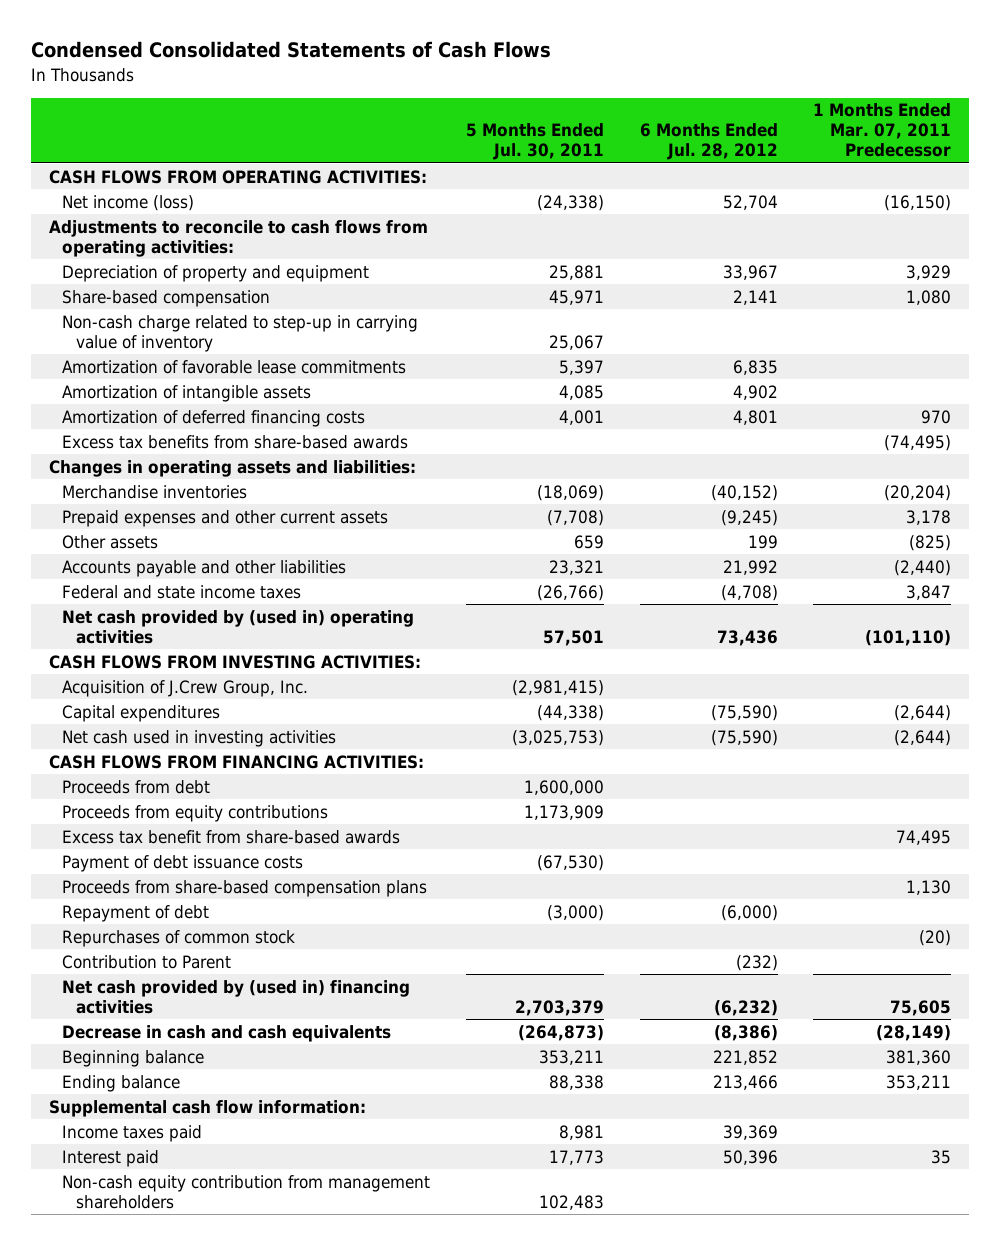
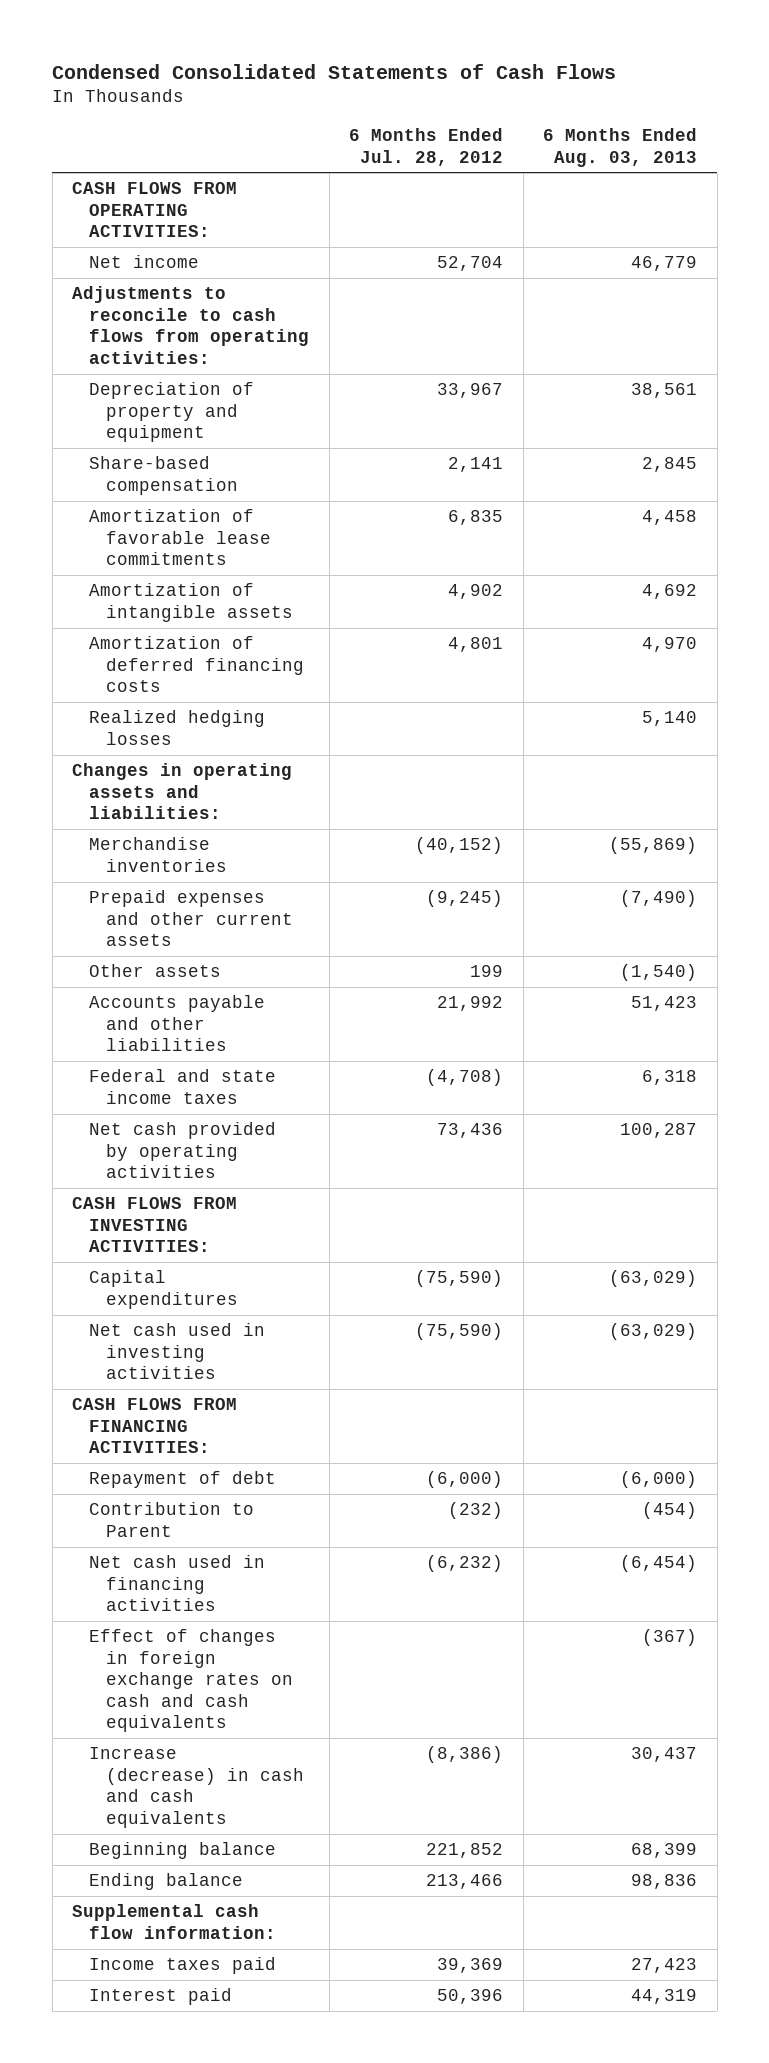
- | 5 Months Ended Jul. 30, 2011 | 6 Months Ended Jul. 28, 2012 | 1 Months Ended Mar. 07, 2011 Predecessor
+ | 6 Months Ended Jul. 28, 2012 | 6 Months Ended Aug. 03, 2013
- Net income (loss) | (24,338) | 52,704 | (16,150)
+ Net income | 52,704 | 46,779
- Non-cash charge related to step-up in carrying value of inventory | 25,067 | |
- Excess tax benefits from share-based awards | | | (74,495)
+ Realized hedging losses | | 5,140
- Net cash provided by (used in) operating activities | 57,501 | 73,436 | (101,110)
+ Net cash provided by operating activities | 73,436 | 100,287
- Acquisition of J.Crew Group, Inc. | (2,981,415) | |
- Proceeds from debt | 1,600,000 | |
- Proceeds from equity contributions | 1,173,909 | |
- Excess tax benefit from share-based awards | | | 74,495
- Payment of debt issuance costs | (67,530) | |
- Proceeds from share-based compensation plans | | | 1,130
- Repurchases of common stock | | | (20)
- Net cash provided by (used in) financing activities | 2,703,379 | (6,232) | 75,605
- Decrease in cash and cash equivalents | (264,873) | (8,386) | (28,149)
+ Net cash used in financing activities | (6,232) | (6,454)
+ Effect of changes in foreign exchange rates on cash and cash equivalents | | (367)
+ Increase (decrease) in cash and cash equivalents | (8,386) | 30,437
- Non-cash equity contribution from management shareholders | 102,483 | |

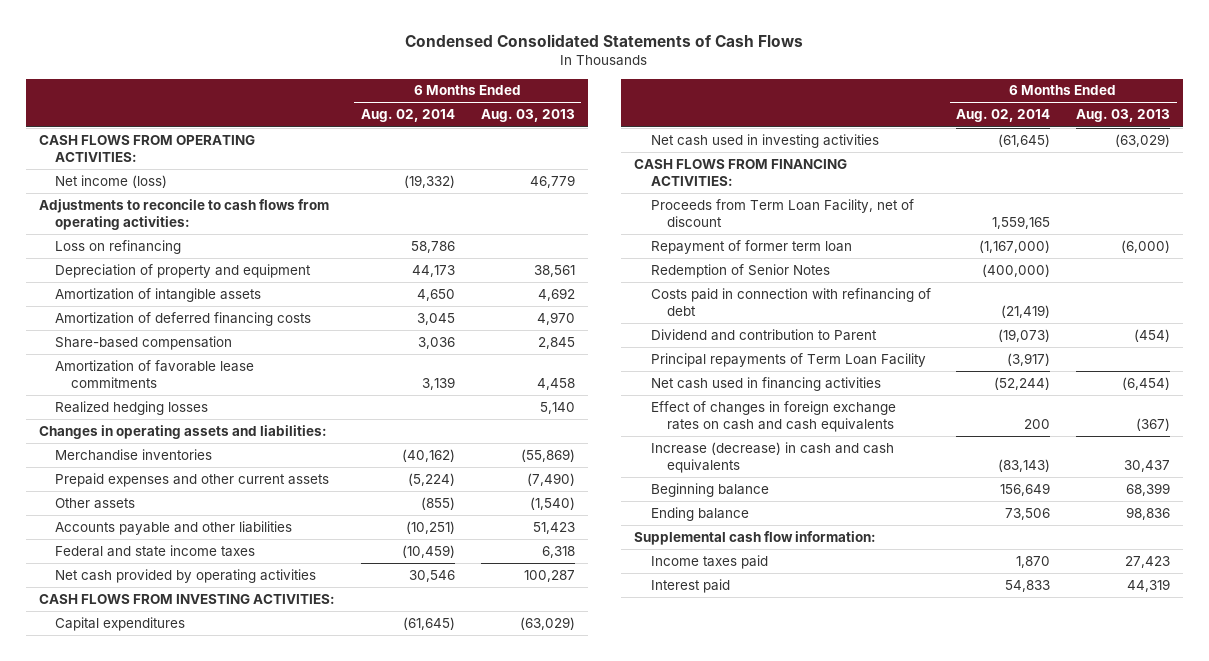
- | 6 Months Ended Jul. 28, 2012 | 6 Months Ended Aug. 03, 2013
+ | 6 Months Ended Aug. 02, 2014 | 6 Months Ended Aug. 03, 2013
- Net income | 52,704 | 46,779
+ Net income (loss) | (19,332) | 46,779
+ Loss on refinancing | 58,786 |
moved down: Share-based compensation | 3,036 | 2,845
moved down: Amortization of favorable lease commitments | 3,139 | 4,458
- Repayment of debt | (6,000) | (6,000)
- Contribution to Parent | (232) | (454)
+ Proceeds from Term Loan Facility, net of discount | 1,559,165 |
+ Repayment of former term loan | (1,167,000) | (6,000)
+ Redemption of Senior Notes | (400,000) |
+ Costs paid in connection with refinancing of debt | (21,419) |
+ Dividend and contribution to Parent | (19,073) | (454)
+ Principal repayments of Term Loan Facility | (3,917) |

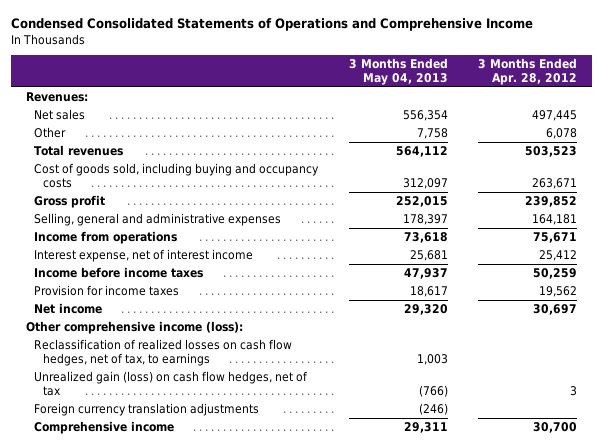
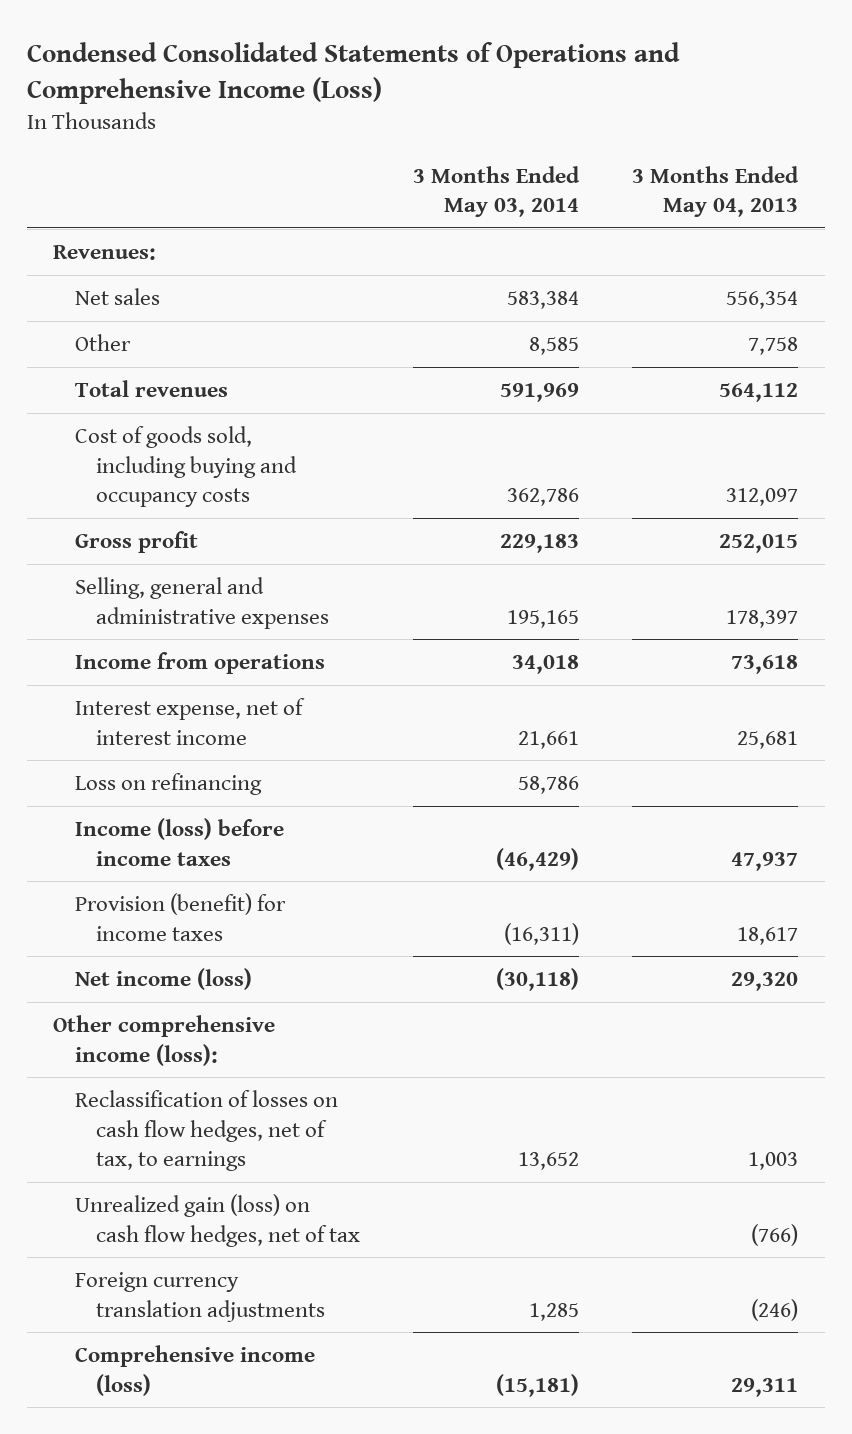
- Condensed Consolidated Statements of Operations and Comprehensive Income
+ Condensed Consolidated Statements of Operations and Comprehensive Income (Loss)
- | 3 Months Ended May 04, 2013 | 3 Months Ended Apr. 28, 2012
+ | 3 Months Ended May 03, 2014 | 3 Months Ended May 04, 2013
- Income before income taxes | 47,937 | 50,259
- Provision for income taxes | 18,617 | 19,562
- Net income | 29,320 | 30,697
+ Loss on refinancing | 58,786 |
+ Income (loss) before income taxes | (46,429) | 47,937
+ Provision (benefit) for income taxes | (16,311) | 18,617
+ Net income (loss) | (30,118) | 29,320
- Reclassification of realized losses on cash flow hedges, net of tax, to earnings | 1,003 |
+ Reclassification of losses on cash flow hedges, net of tax, to earnings | 13,652 | 1,003
- Comprehensive income | 29,311 | 30,700
+ Comprehensive income (loss) | (15,181) | 29,311

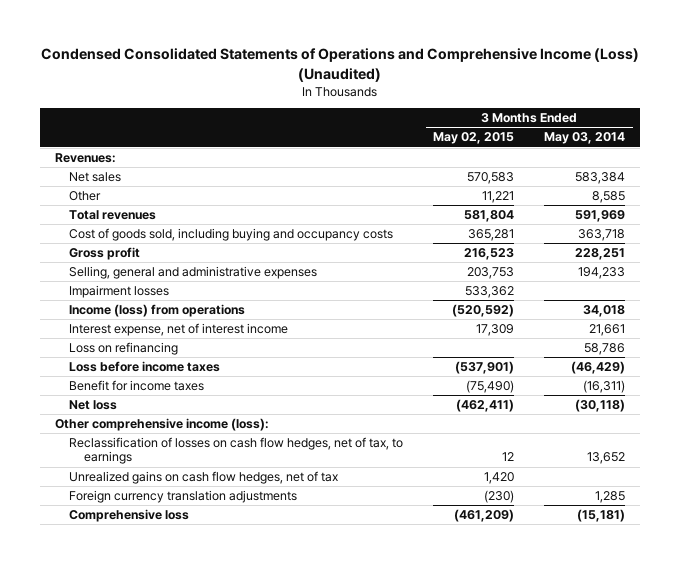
- Condensed Consolidated Statements of Operations and Comprehensive Income (Loss)
+ Condensed Consolidated Statements of Operations and Comprehensive Income (Loss) (Unaudited)
- | 3 Months Ended May 03, 2014 | 3 Months Ended May 04, 2013
+ | 3 Months Ended May 02, 2015 | 3 Months Ended May 03, 2014
- Cost of goods sold, including buying and occupancy costs | 362,786 | 312,097
- Gross profit | 229,183 | 252,015
- Selling, general and administrative expenses | 195,165 | 178,397
- Income from operations | 34,018 | 73,618
+ Cost of goods sold, including buying and occupancy costs | 365,281 | 363,718
+ Gross profit | 216,523 | 228,251
+ Selling, general and administrative expenses | 203,753 | 194,233
+ Impairment losses | 533,362 |
+ Income (loss) from operations | (520,592) | 34,018
- Income (loss) before income taxes | (46,429) | 47,937
- Provision (benefit) for income taxes | (16,311) | 18,617
- Net income (loss) | (30,118) | 29,320
+ Loss before income taxes | (537,901) | (46,429)
+ Benefit for income taxes | (75,490) | (16,311)
+ Net loss | (462,411) | (30,118)
- Unrealized gain (loss) on cash flow hedges, net of tax | | (766)
+ Unrealized gains on cash flow hedges, net of tax | 1,420 |
- Comprehensive income (loss) | (15,181) | 29,311
+ Comprehensive loss | (461,209) | (15,181)

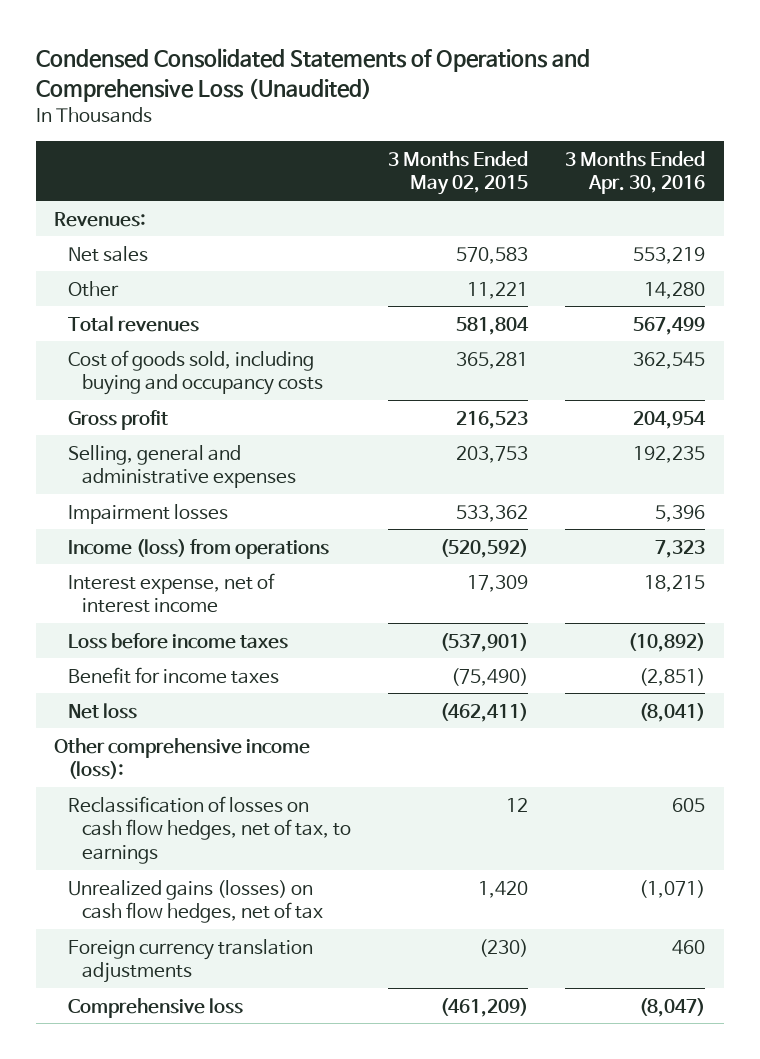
- Condensed Consolidated Statements of Operations and Comprehensive Income (Loss) (Unaudited)
+ Condensed Consolidated Statements of Operations and Comprehensive Loss (Unaudited)
- | 3 Months Ended May 02, 2015 | 3 Months Ended May 03, 2014
+ | 3 Months Ended May 02, 2015 | 3 Months Ended Apr. 30, 2016
- Loss on refinancing | | 58,786
- Unrealized gains on cash flow hedges, net of tax | 1,420 |
+ Unrealized gains (losses) on cash flow hedges, net of tax | 1,420 | (1,071)

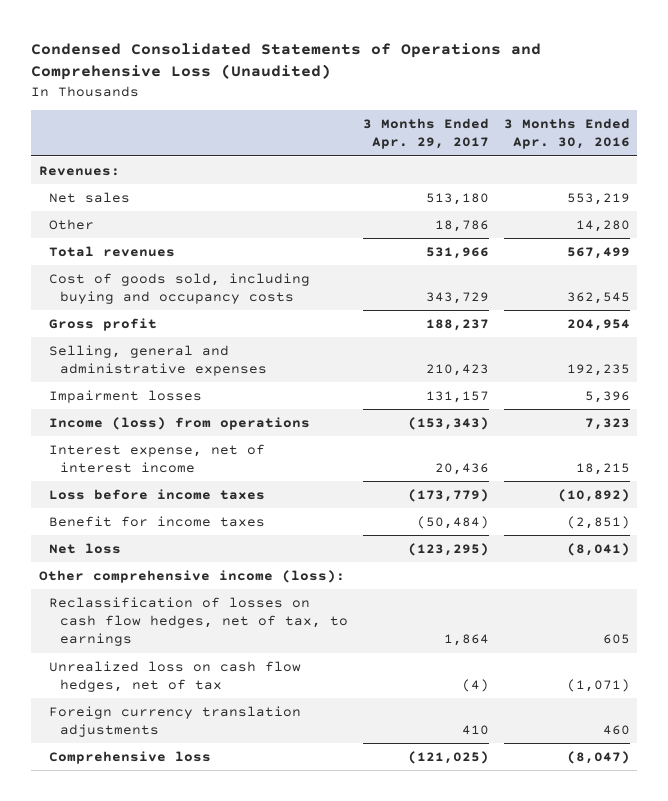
- | 3 Months Ended May 02, 2015 | 3 Months Ended Apr. 30, 2016
+ | 3 Months Ended Apr. 29, 2017 | 3 Months Ended Apr. 30, 2016
- Unrealized gains (losses) on cash flow hedges, net of tax | 1,420 | (1,071)
+ Unrealized loss on cash flow hedges, net of tax | (4) | (1,071)

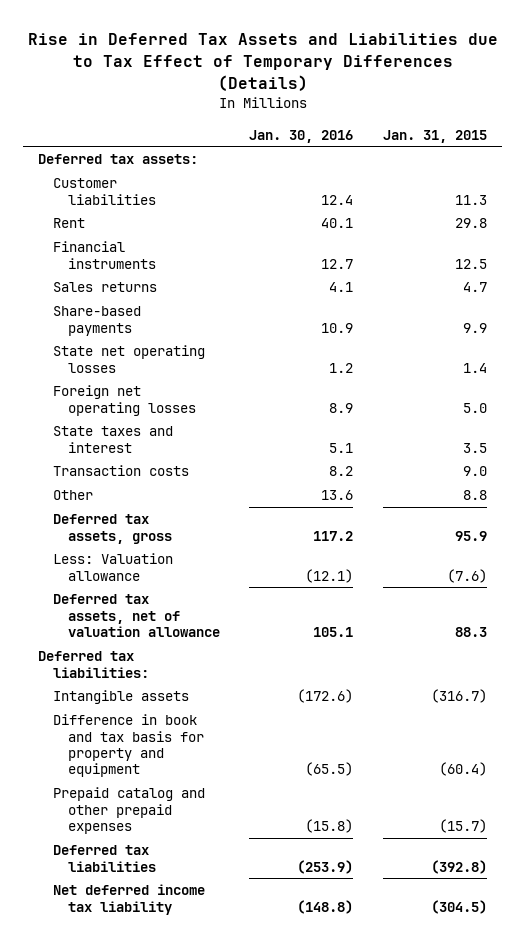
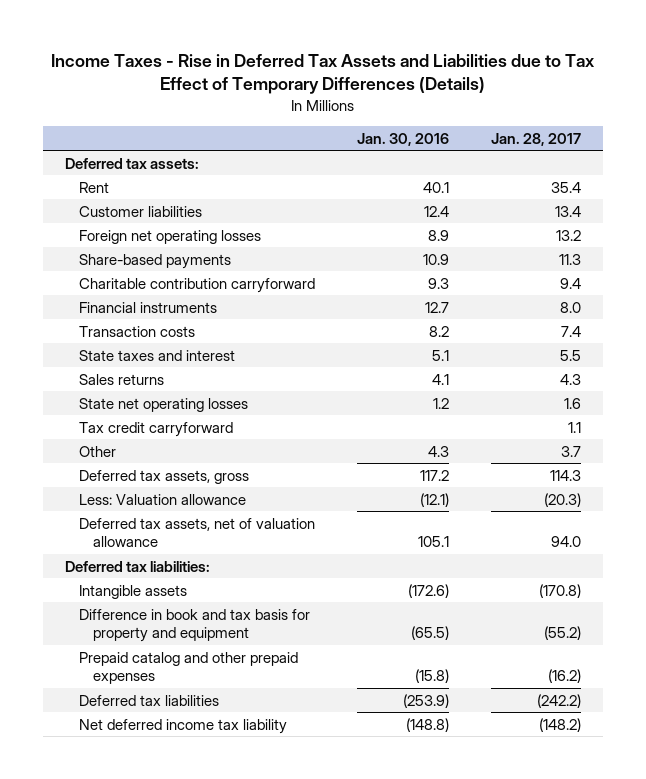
- Rise in Deferred Tax Assets and Liabilities due to Tax Effect of Temporary Differences (Details)
+ Income Taxes - Rise in Deferred Tax Assets and Liabilities due to Tax Effect of Temporary Differences (Details)
- | Jan. 30, 2016 | Jan. 31, 2015
+ | Jan. 30, 2016 | Jan. 28, 2017
moved down: Customer liabilities | 12.4 | 13.4
moved up: Foreign net operating losses | 8.9 | 13.2
moved up: Share-based payments | 10.9 | 11.3
+ Charitable contribution carryforward | 9.3 | 9.4
moved up: Transaction costs | 8.2 | 7.4
moved up: State taxes and interest | 5.1 | 5.5
- Other | 13.6 | 8.8
+ Tax credit carryforward | | 1.1
+ Other | 4.3 | 3.7

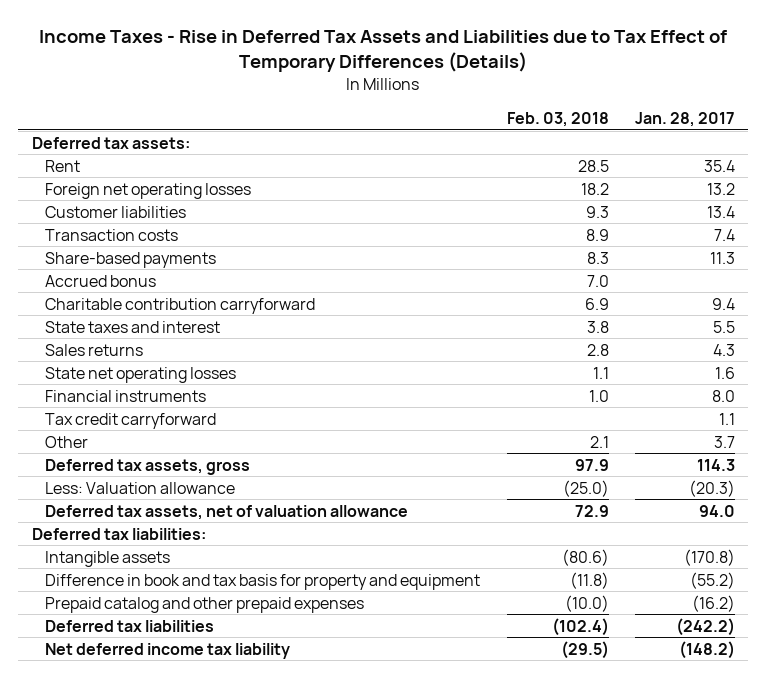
- | Jan. 30, 2016 | Jan. 28, 2017
+ | Feb. 03, 2018 | Jan. 28, 2017
moved down: Customer liabilities | 9.3 | 13.4
moved up: Transaction costs | 8.9 | 7.4
+ Accrued bonus | 7.0 |
moved down: Financial instruments | 1.0 | 8.0

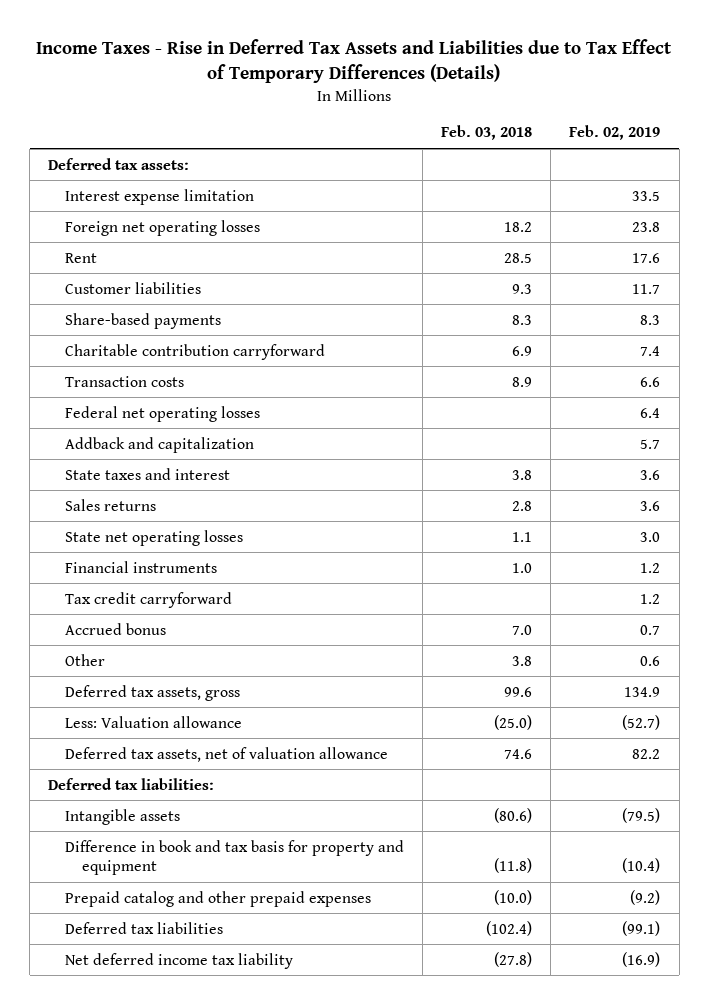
- | Feb. 03, 2018 | Jan. 28, 2017
+ | Feb. 03, 2018 | Feb. 02, 2019
+ Interest expense limitation | | 33.5
moved down: Rent | 28.5 | 17.6
moved down: Transaction costs | 8.9 | 6.6
+ Federal net operating losses | | 6.4
+ Addback and capitalization | | 5.7
- Other | 2.1 | 3.7
- Deferred tax assets, gross | 97.9 | 114.3
moved down: Accrued bonus | 7.0 | 0.7
+ Other | 3.8 | 0.6
+ Deferred tax assets, gross | 99.6 | 134.9
- Deferred tax assets, net of valuation allowance | 72.9 | 94.0
+ Deferred tax assets, net of valuation allowance | 74.6 | 82.2
- Net deferred income tax liability | (29.5) | (148.2)
+ Net deferred income tax liability | (27.8) | (16.9)

